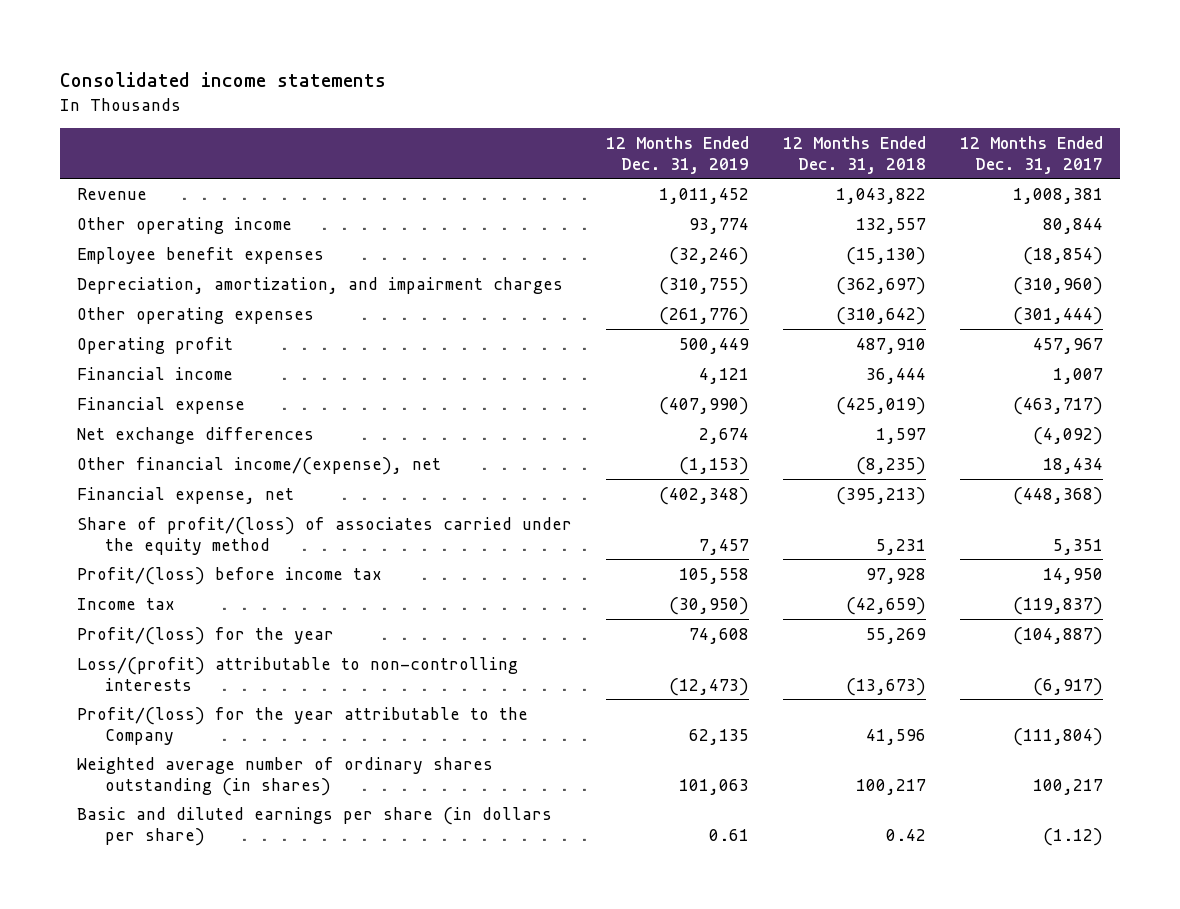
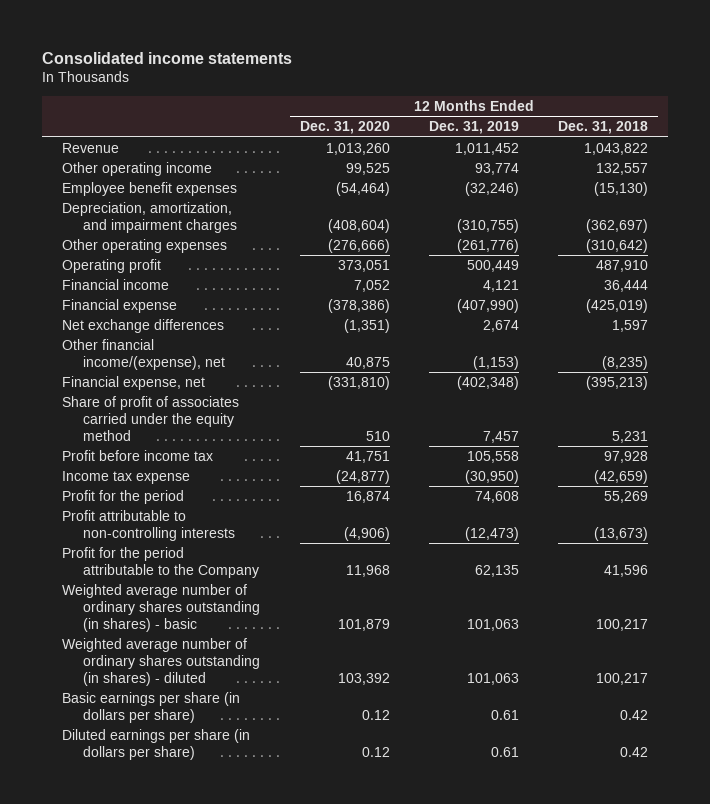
- | 12 Months Ended Dec. 31, 2019 | 12 Months Ended Dec. 31, 2018 | 12 Months Ended Dec. 31, 2017
+ | 12 Months Ended Dec. 31, 2020 | 12 Months Ended Dec. 31, 2019 | 12 Months Ended Dec. 31, 2018
- Share of profit/(loss) of associates carried under the equity method | 7,457 | 5,231 | 5,351
- Profit/(loss) before income tax | 105,558 | 97,928 | 14,950
- Income tax | (30,950) | (42,659) | (119,837)
- Profit/(loss) for the year | 74,608 | 55,269 | (104,887)
- Loss/(profit) attributable to non-controlling interests | (12,473) | (13,673) | (6,917)
- Profit/(loss) for the year attributable to the Company | 62,135 | 41,596 | (111,804)
- Weighted average number of ordinary shares outstanding (in shares) | 101,063 | 100,217 | 100,217
- Basic and diluted earnings per share (in dollars per share) | 0.61 | 0.42 | (1.12)
+ Share of profit of associates carried under the equity method | 510 | 7,457 | 5,231
+ Profit before income tax | 41,751 | 105,558 | 97,928
+ Income tax expense | (24,877) | (30,950) | (42,659)
+ Profit for the period | 16,874 | 74,608 | 55,269
+ Profit attributable to non-controlling interests | (4,906) | (12,473) | (13,673)
+ Profit for the period attributable to the Company | 11,968 | 62,135 | 41,596
+ Weighted average number of ordinary shares outstanding (in shares) - basic | 101,879 | 101,063 | 100,217
+ Weighted average number of ordinary shares outstanding (in shares) - diluted | 103,392 | 101,063 | 100,217
+ Basic earnings per share (in dollars per share) | 0.12 | 0.61 | 0.42
+ Diluted earnings per share (in dollars per share) | 0.12 | 0.61 | 0.42

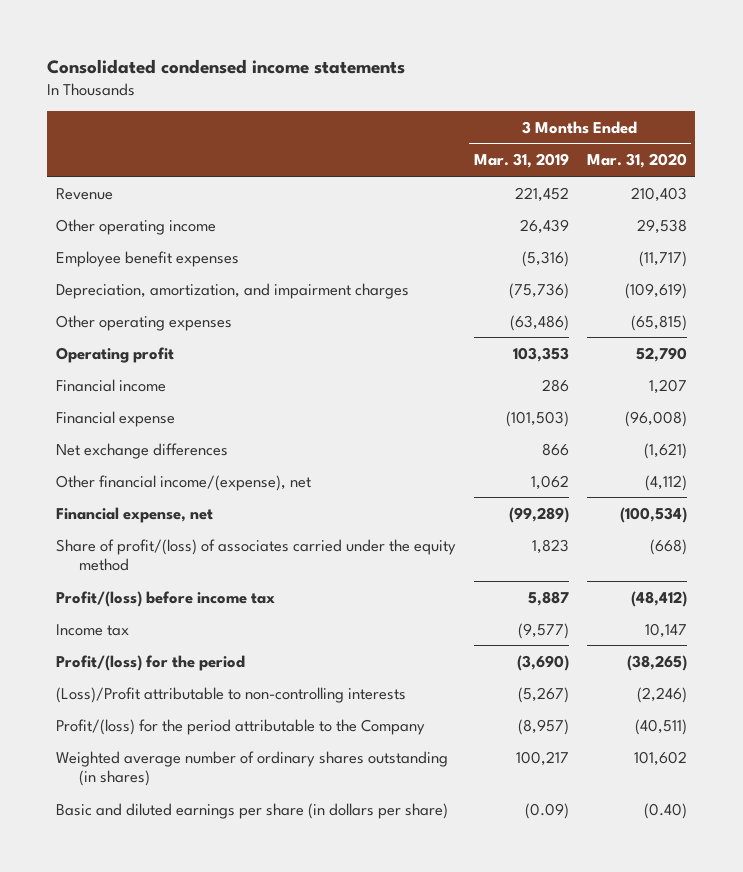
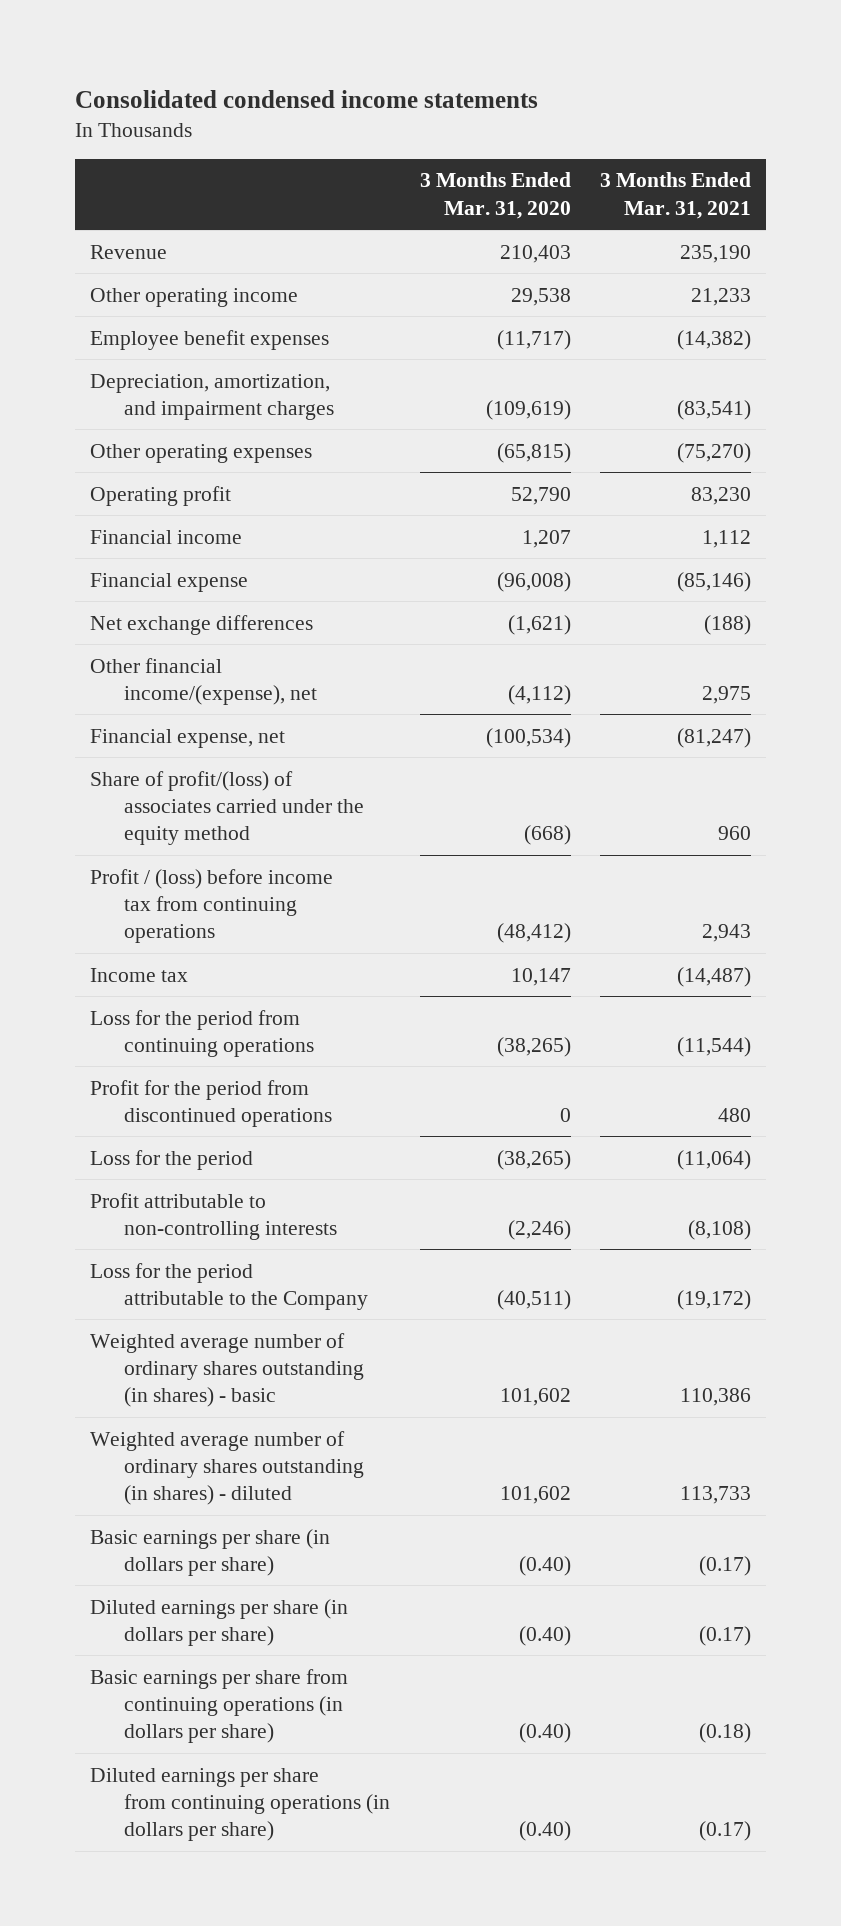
- | 3 Months Ended Mar. 31, 2019 | 3 Months Ended Mar. 31, 2020
+ | 3 Months Ended Mar. 31, 2020 | 3 Months Ended Mar. 31, 2021
- Profit/(loss) before income tax | 5,887 | (48,412)
+ Profit / (loss) before income tax from continuing operations | (48,412) | 2,943
- Profit/(loss) for the period | (3,690) | (38,265)
- (Loss)/Profit attributable to non-controlling interests | (5,267) | (2,246)
- Profit/(loss) for the period attributable to the Company | (8,957) | (40,511)
- Weighted average number of ordinary shares outstanding (in shares) | 100,217 | 101,602
- Basic and diluted earnings per share (in dollars per share) | (0.09) | (0.40)
+ Loss for the period from continuing operations | (38,265) | (11,544)
+ Profit for the period from discontinued operations | 0 | 480
+ Loss for the period | (38,265) | (11,064)
+ Profit attributable to non-controlling interests | (2,246) | (8,108)
+ Loss for the period attributable to the Company | (40,511) | (19,172)
+ Weighted average number of ordinary shares outstanding (in shares) - basic | 101,602 | 110,386
+ Weighted average number of ordinary shares outstanding (in shares) - diluted | 101,602 | 113,733
+ Basic earnings per share (in dollars per share) | (0.40) | (0.17)
+ Diluted earnings per share (in dollars per share) | (0.40) | (0.17)
+ Basic earnings per share from continuing operations (in dollars per share) | (0.40) | (0.18)
+ Diluted earnings per share from continuing operations (in dollars per share) | (0.40) | (0.17)

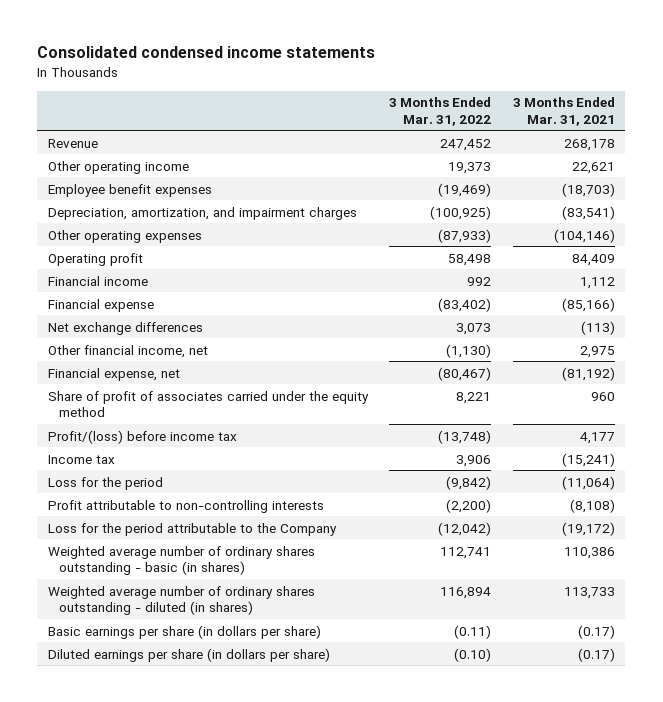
- | 3 Months Ended Mar. 31, 2020 | 3 Months Ended Mar. 31, 2021
+ | 3 Months Ended Mar. 31, 2022 | 3 Months Ended Mar. 31, 2021
- Revenue | 210,403 | 235,190
- Other operating income | 29,538 | 21,233
- Employee benefit expenses | (11,717) | (14,382)
+ Revenue | 247,452 | 268,178
+ Other operating income | 19,373 | 22,621
+ Employee benefit expenses | (19,469) | (18,703)
- Other operating expenses | (65,815) | (75,270)
- Operating profit | 52,790 | 83,230
+ Other operating expenses | (87,933) | (104,146)
+ Operating profit | 58,498 | 84,409
- Financial expense | (96,008) | (85,146)
- Net exchange differences | (1,621) | (188)
- Other financial income/(expense), net | (4,112) | 2,975
- Financial expense, net | (100,534) | (81,247)
- Share of profit/(loss) of associates carried under the equity method | (668) | 960
- Profit / (loss) before income tax from continuing operations | (48,412) | 2,943
- Income tax | 10,147 | (14,487)
- Loss for the period from continuing operations | (38,265) | (11,544)
- Profit for the period from discontinued operations | 0 | 480
+ Financial expense | (83,402) | (85,166)
+ Net exchange differences | 3,073 | (113)
+ Other financial income, net | (1,130) | 2,975
+ Financial expense, net | (80,467) | (81,192)
+ Share of profit of associates carried under the equity method | 8,221 | 960
+ Profit/(loss) before income tax | (13,748) | 4,177
+ Income tax | 3,906 | (15,241)
- Weighted average number of ordinary shares outstanding (in shares) - basic | 101,602 | 110,386
- Weighted average number of ordinary shares outstanding (in shares) - diluted | 101,602 | 113,733
+ Weighted average number of ordinary shares outstanding - basic (in shares) | 112,741 | 110,386
+ Weighted average number of ordinary shares outstanding - diluted (in shares) | 116,894 | 113,733
- Basic earnings per share from continuing operations (in dollars per share) | (0.40) | (0.18)
- Diluted earnings per share from continuing operations (in dollars per share) | (0.40) | (0.17)

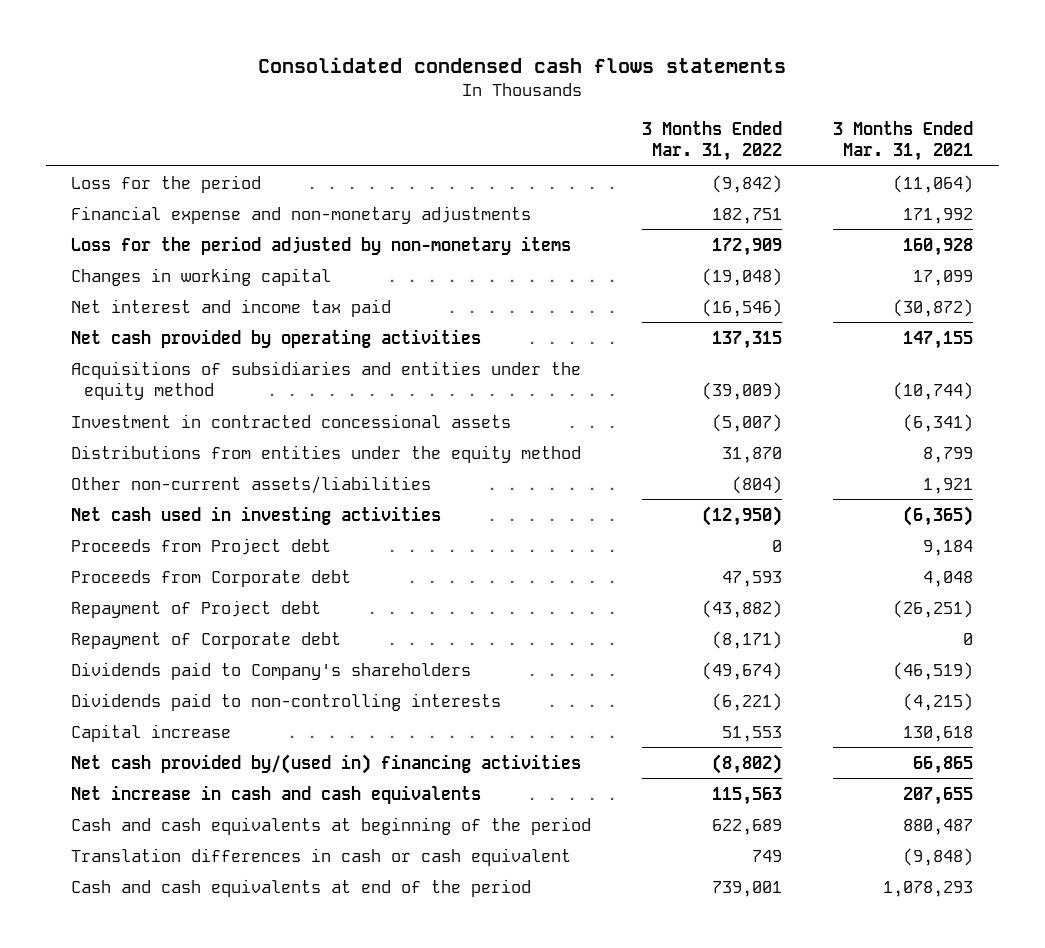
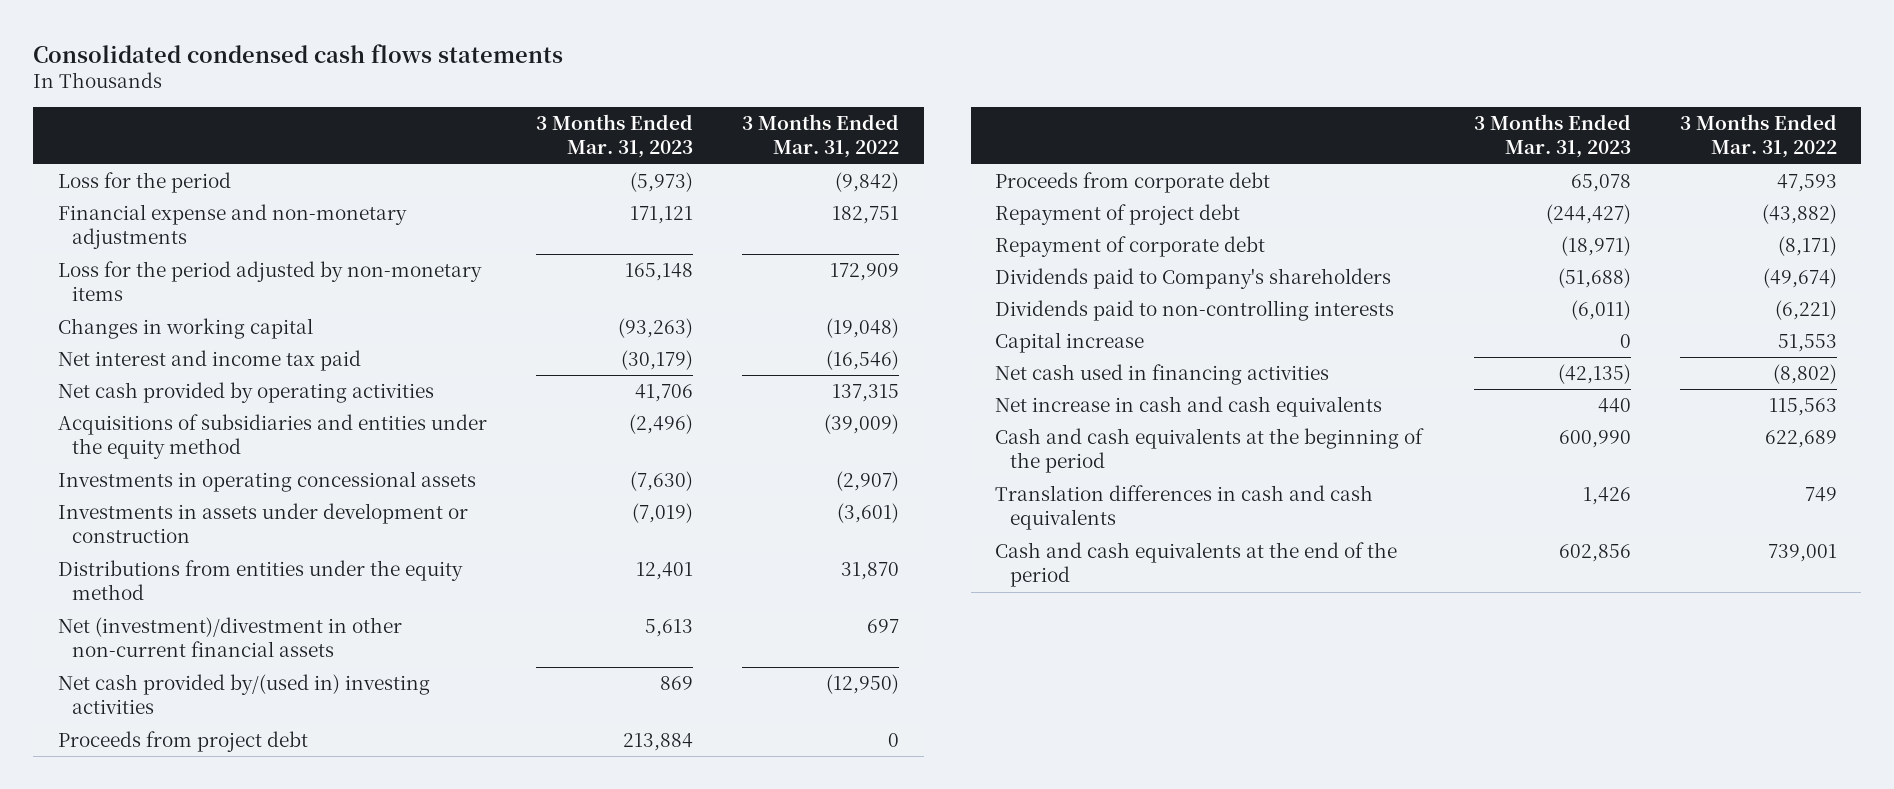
- | 3 Months Ended Mar. 31, 2022 | 3 Months Ended Mar. 31, 2021
+ | 3 Months Ended Mar. 31, 2023 | 3 Months Ended Mar. 31, 2022
- Investment in contracted concessional assets | (5,007) | (6,341)
+ Investments in operating concessional assets | (7,630) | (2,907)
+ Investments in assets under development or construction | (7,019) | (3,601)
- Other non-current assets/liabilities | (804) | 1,921
- Net cash used in investing activities | (12,950) | (6,365)
- Proceeds from Project debt | 0 | 9,184
- Proceeds from Corporate debt | 47,593 | 4,048
- Repayment of Project debt | (43,882) | (26,251)
- Repayment of Corporate debt | (8,171) | 0
+ Net (investment)/divestment in other non-current financial assets | 5,613 | 697
+ Net cash provided by/(used in) investing activities | 869 | (12,950)
+ Proceeds from project debt | 213,884 | 0
+ Proceeds from corporate debt | 65,078 | 47,593
+ Repayment of project debt | (244,427) | (43,882)
+ Repayment of corporate debt | (18,971) | (8,171)
- Net cash provided by/(used in) financing activities | (8,802) | 66,865
+ Net cash used in financing activities | (42,135) | (8,802)
- Cash and cash equivalents at beginning of the period | 622,689 | 880,487
- Translation differences in cash or cash equivalent | 749 | (9,848)
- Cash and cash equivalents at end of the period | 739,001 | 1,078,293
+ Cash and cash equivalents at the beginning of the period | 600,990 | 622,689
+ Translation differences in cash and cash equivalents | 1,426 | 749
+ Cash and cash equivalents at the end of the period | 602,856 | 739,001

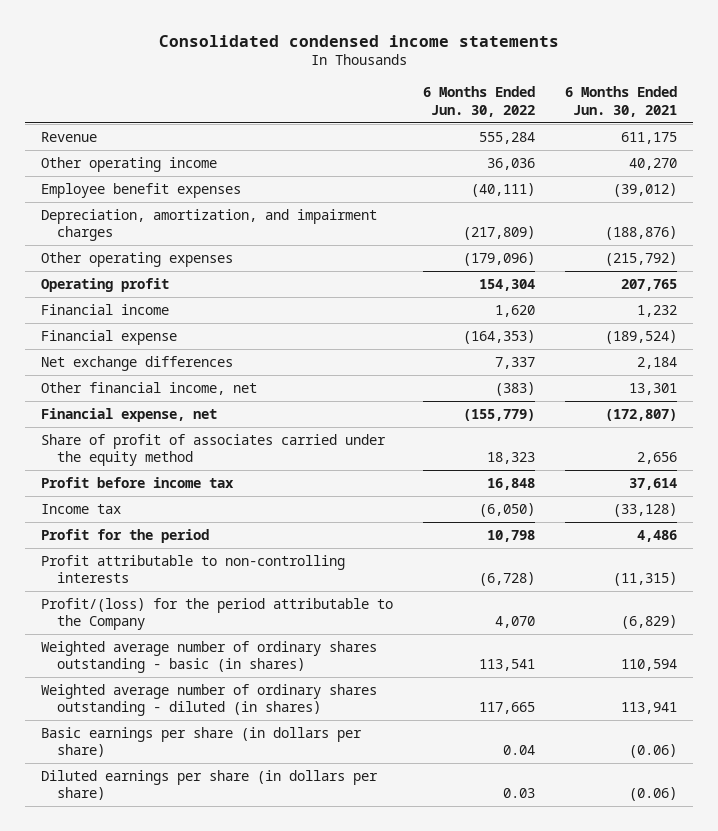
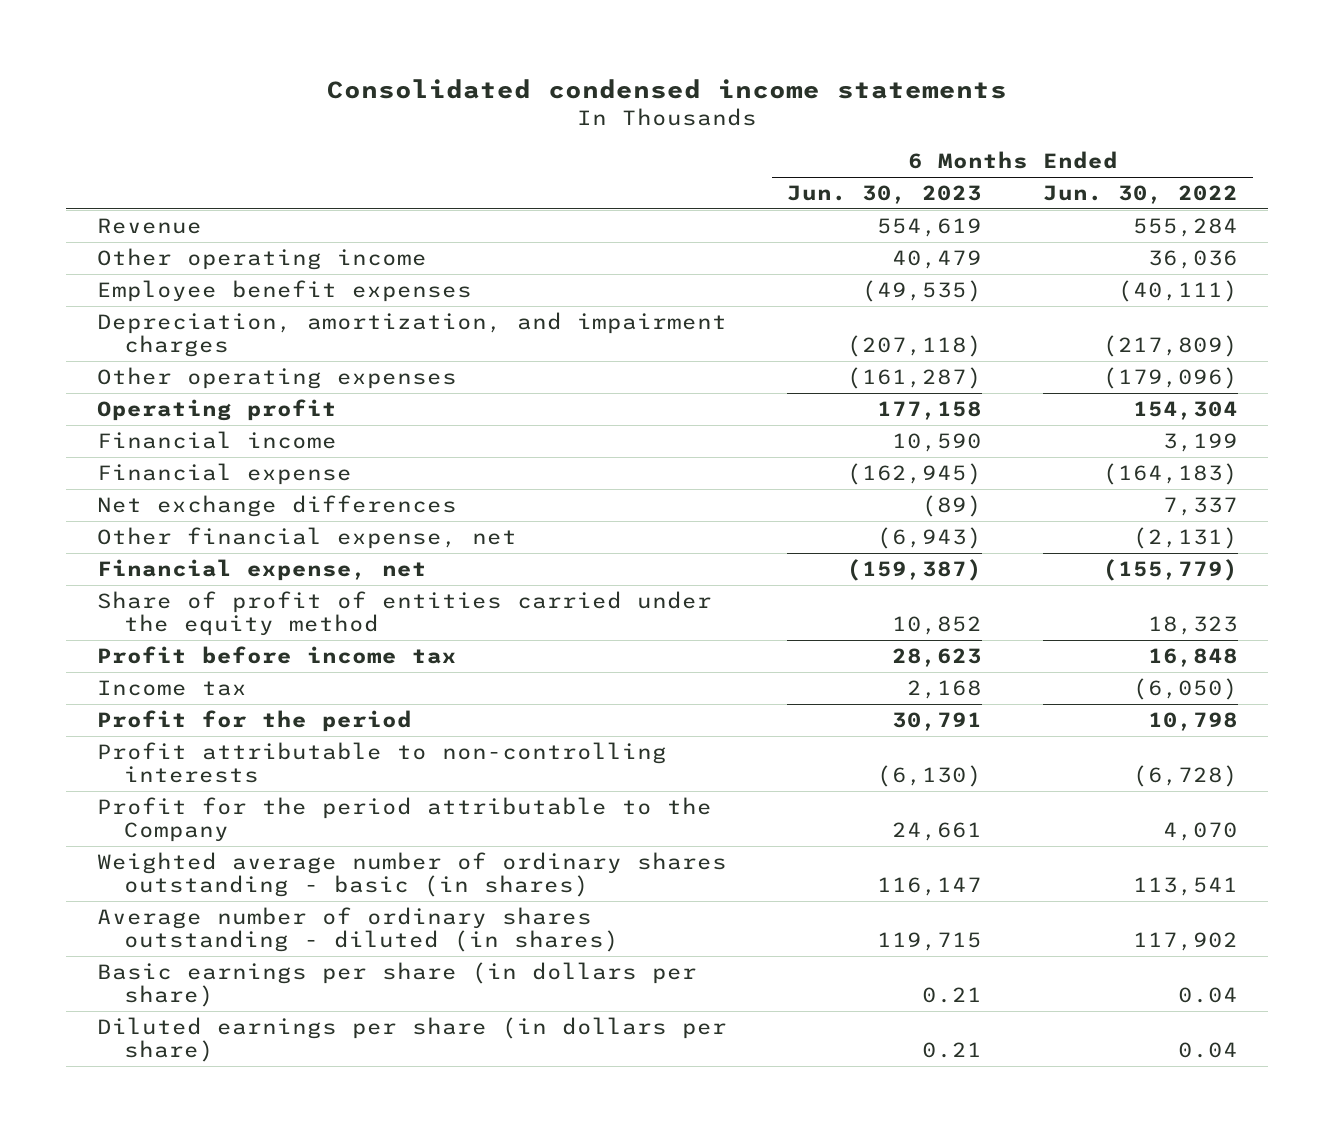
- | 6 Months Ended Jun. 30, 2022 | 6 Months Ended Jun. 30, 2021
+ | 6 Months Ended Jun. 30, 2023 | 6 Months Ended Jun. 30, 2022
- Financial income | 1,620 | 1,232
- Financial expense | (164,353) | (189,524)
+ Financial income | 10,590 | 3,199
+ Financial expense | (162,945) | (164,183)
- Other financial income, net | (383) | 13,301
+ Other financial expense, net | (6,943) | (2,131)
- Share of profit of associates carried under the equity method | 18,323 | 2,656
+ Share of profit of entities carried under the equity method | 10,852 | 18,323
- Profit/(loss) for the period attributable to the Company | 4,070 | (6,829)
+ Profit for the period attributable to the Company | 24,661 | 4,070
- Weighted average number of ordinary shares outstanding - diluted (in shares) | 117,665 | 113,941
+ Average number of ordinary shares outstanding - diluted (in shares) | 119,715 | 117,902
- Diluted earnings per share (in dollars per share) | 0.03 | (0.06)
+ Diluted earnings per share (in dollars per share) | 0.21 | 0.04

